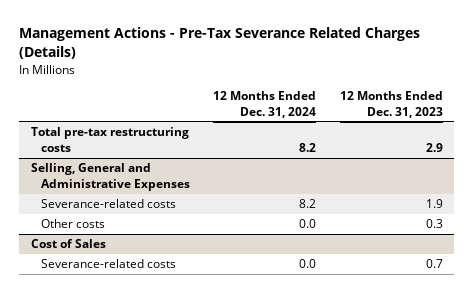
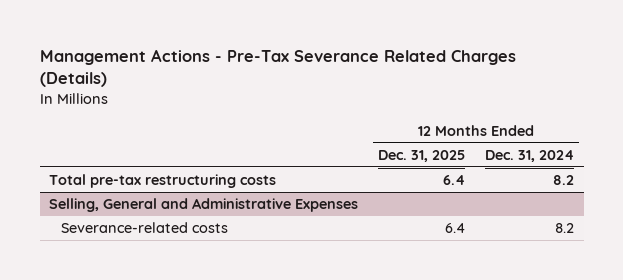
- | 12 Months Ended Dec. 31, 2024 | 12 Months Ended Dec. 31, 2023
+ | 12 Months Ended Dec. 31, 2025 | 12 Months Ended Dec. 31, 2024
@ Selling, General and Administrative Expenses
- Other costs | 0.0 | 0.3
- Cost of Sales
- Severance-related costs | 0.0 | 0.7

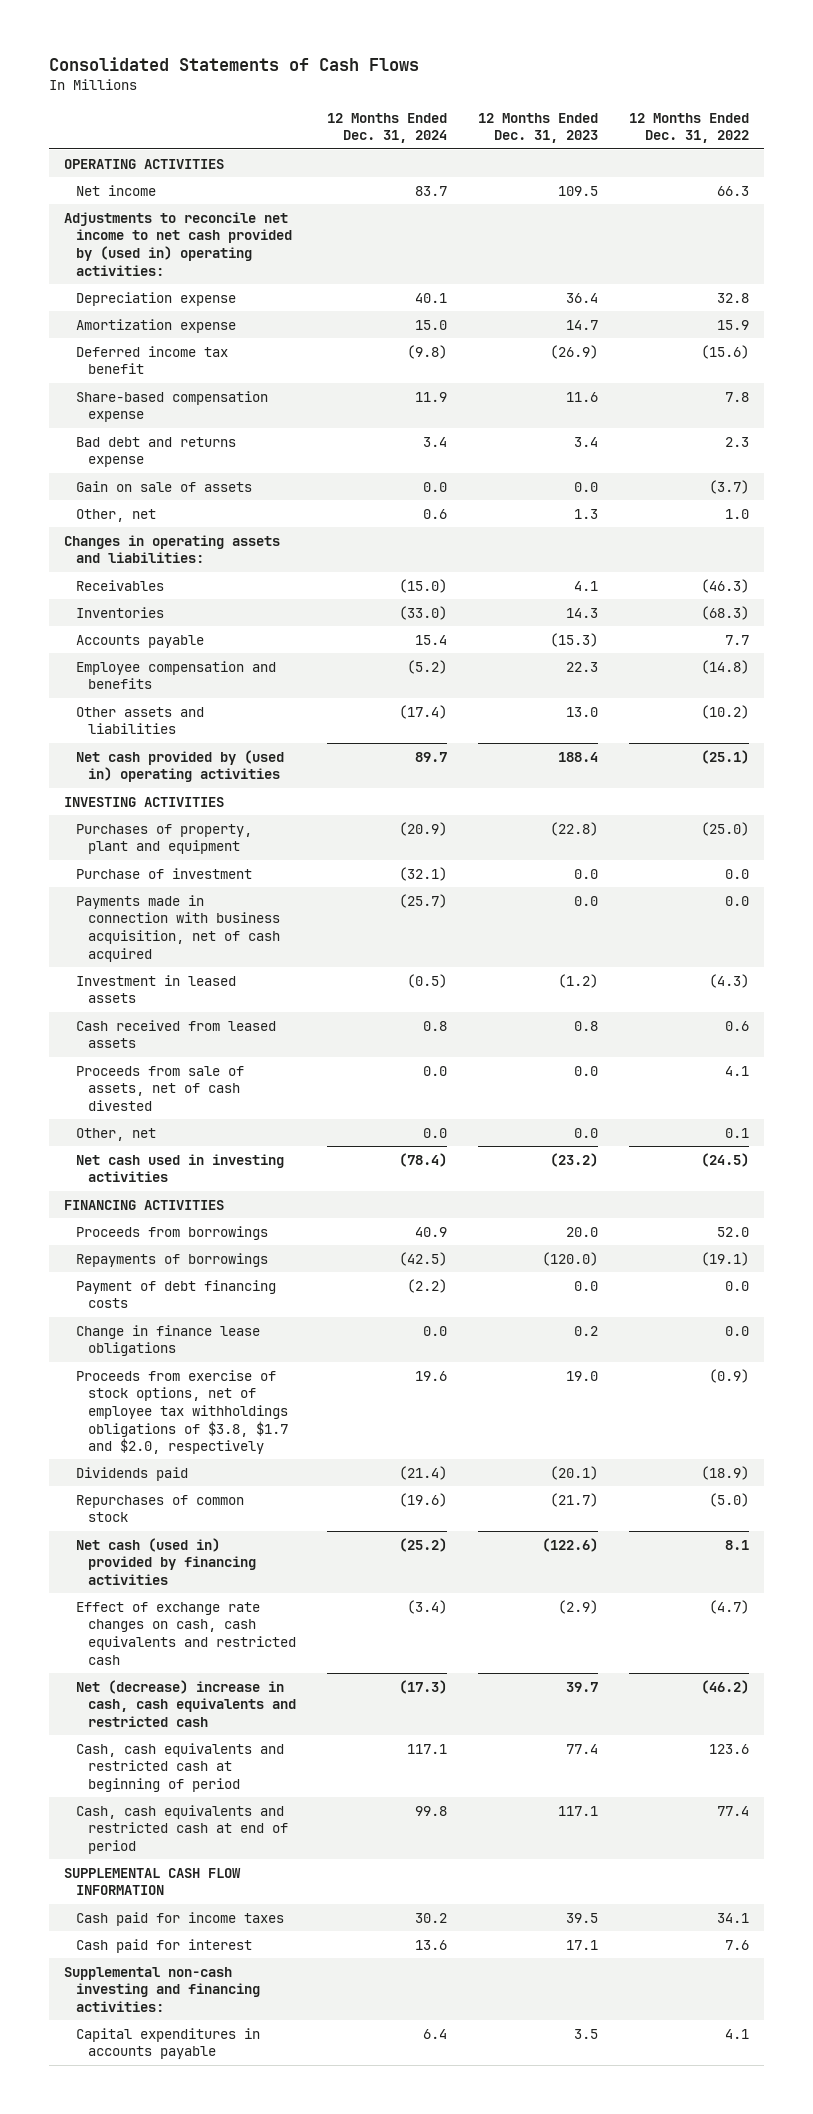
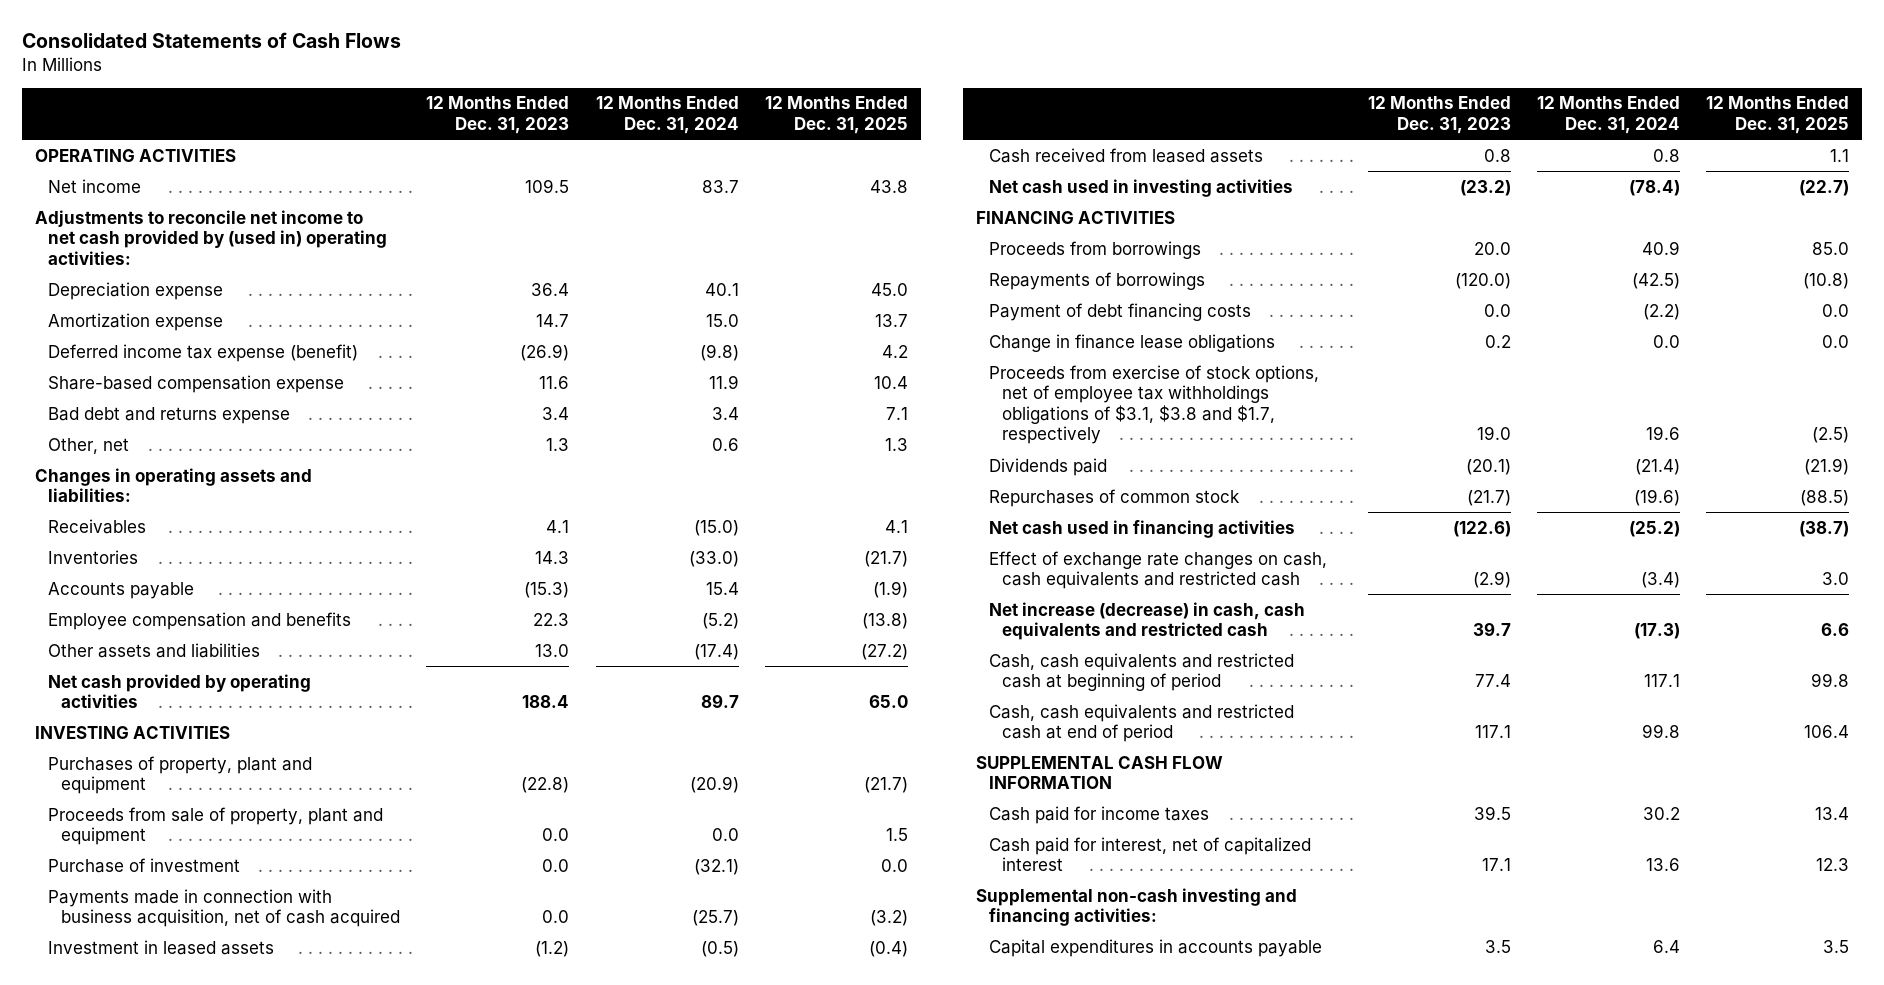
- | 12 Months Ended Dec. 31, 2024 | 12 Months Ended Dec. 31, 2023 | 12 Months Ended Dec. 31, 2022
+ | 12 Months Ended Dec. 31, 2023 | 12 Months Ended Dec. 31, 2024 | 12 Months Ended Dec. 31, 2025
- Deferred income tax benefit | (9.8) | (26.9) | (15.6)
+ Deferred income tax expense (benefit) | (26.9) | (9.8) | 4.2
- Gain on sale of assets | 0.0 | 0.0 | (3.7)
- Net cash provided by (used in) operating activities | 89.7 | 188.4 | (25.1)
+ Net cash provided by operating activities | 188.4 | 89.7 | 65.0
+ Proceeds from sale of property, plant and equipment | 0.0 | 0.0 | 1.5
- Proceeds from sale of assets, net of cash divested | 0.0 | 0.0 | 4.1
- Other, net | 0.0 | 0.0 | 0.1
- Proceeds from exercise of stock options, net of employee tax withholdings obligations of $3.8, $1.7 and $2.0, respectively | 19.6 | 19.0 | (0.9)
+ Proceeds from exercise of stock options, net of employee tax withholdings obligations of $3.1, $3.8 and $1.7, respectively | 19.0 | 19.6 | (2.5)
- Net cash (used in) provided by financing activities | (25.2) | (122.6) | 8.1
+ Net cash used in financing activities | (122.6) | (25.2) | (38.7)
- Net (decrease) increase in cash, cash equivalents and restricted cash | (17.3) | 39.7 | (46.2)
+ Net increase (decrease) in cash, cash equivalents and restricted cash | 39.7 | (17.3) | 6.6
- Cash paid for interest | 13.6 | 17.1 | 7.6
+ Cash paid for interest, net of capitalized interest | 17.1 | 13.6 | 12.3

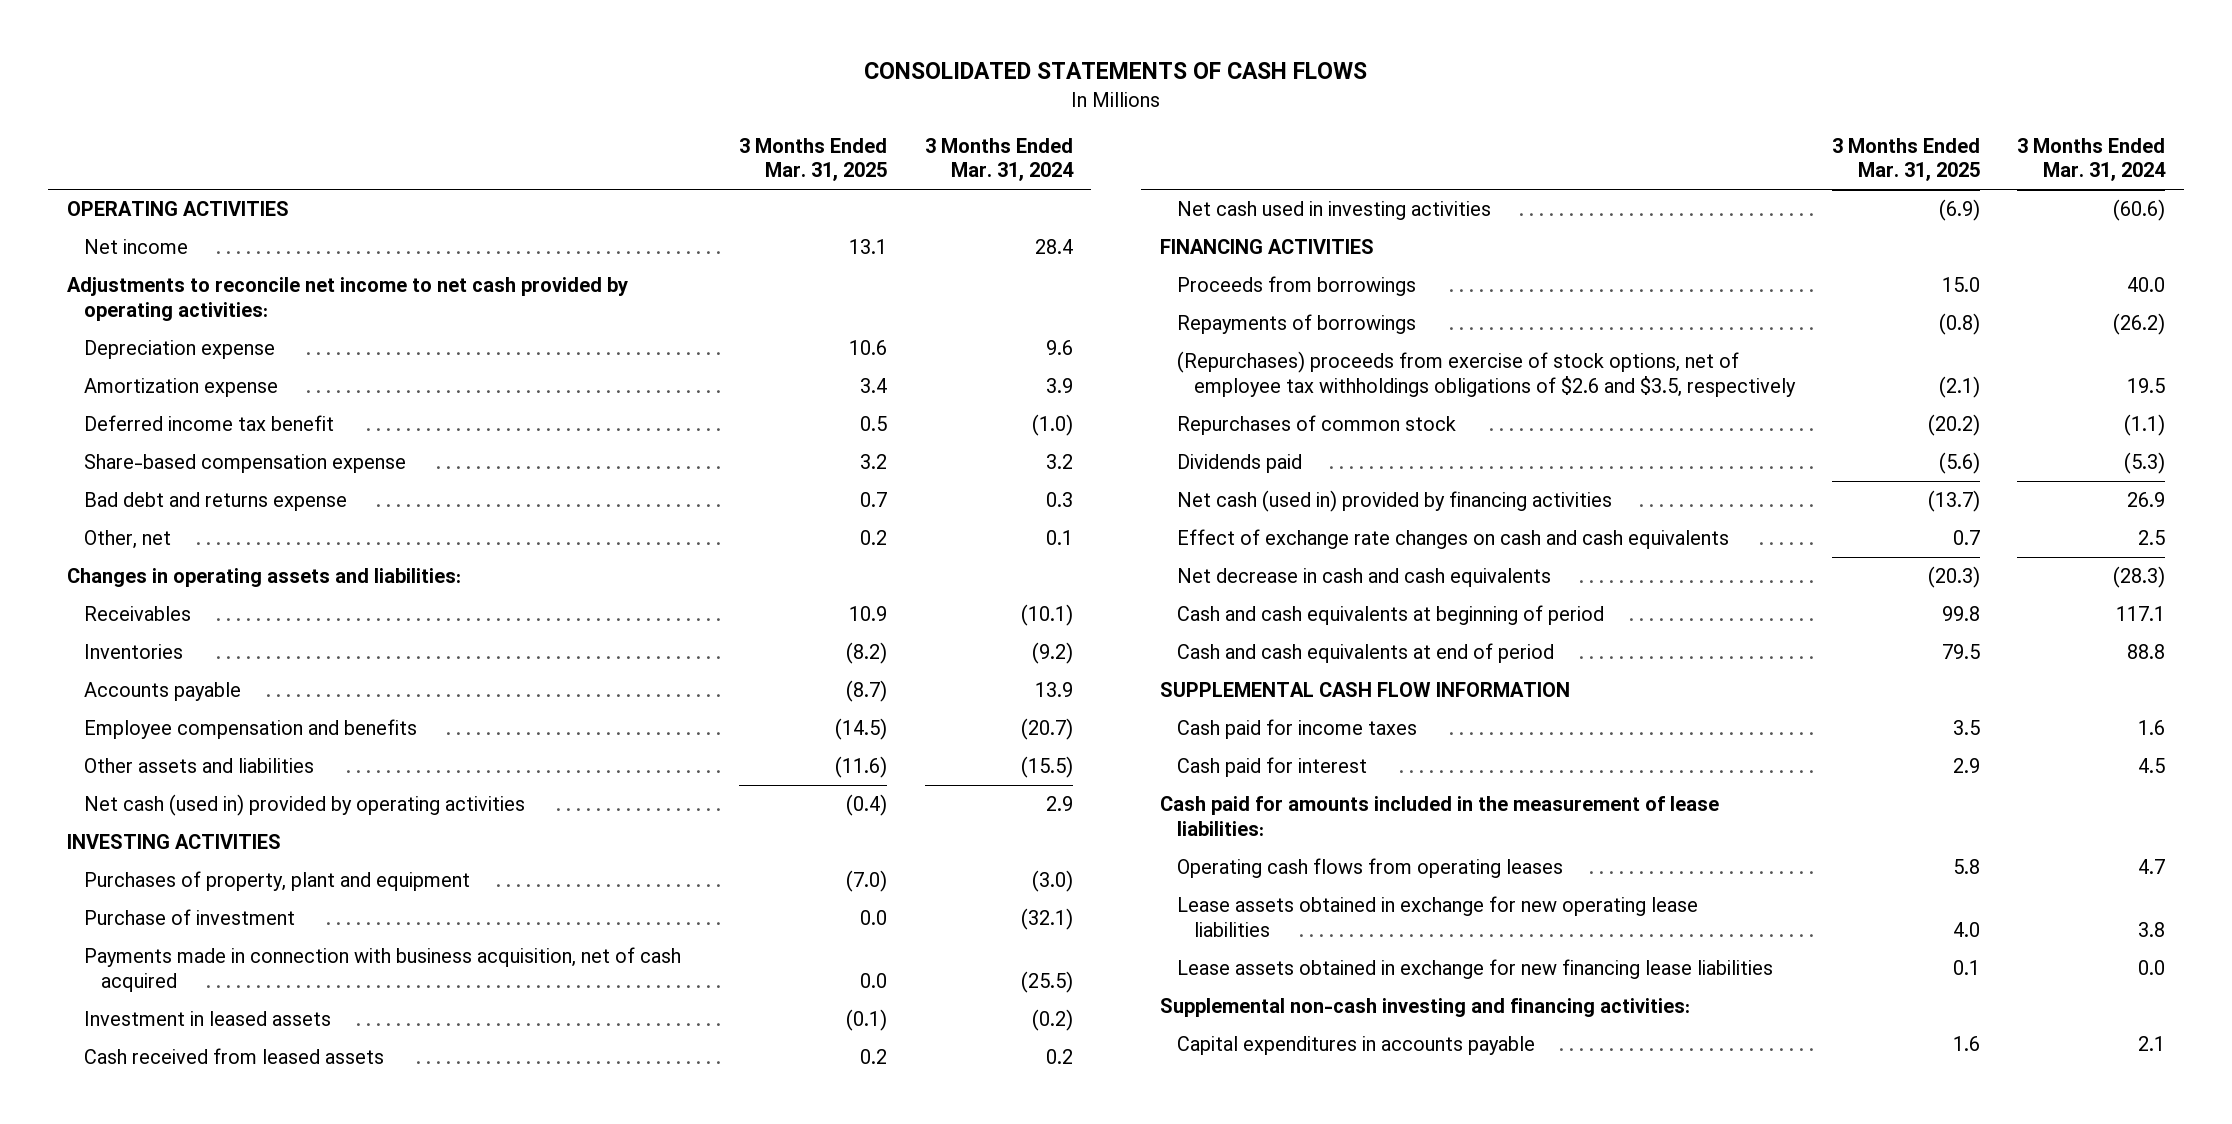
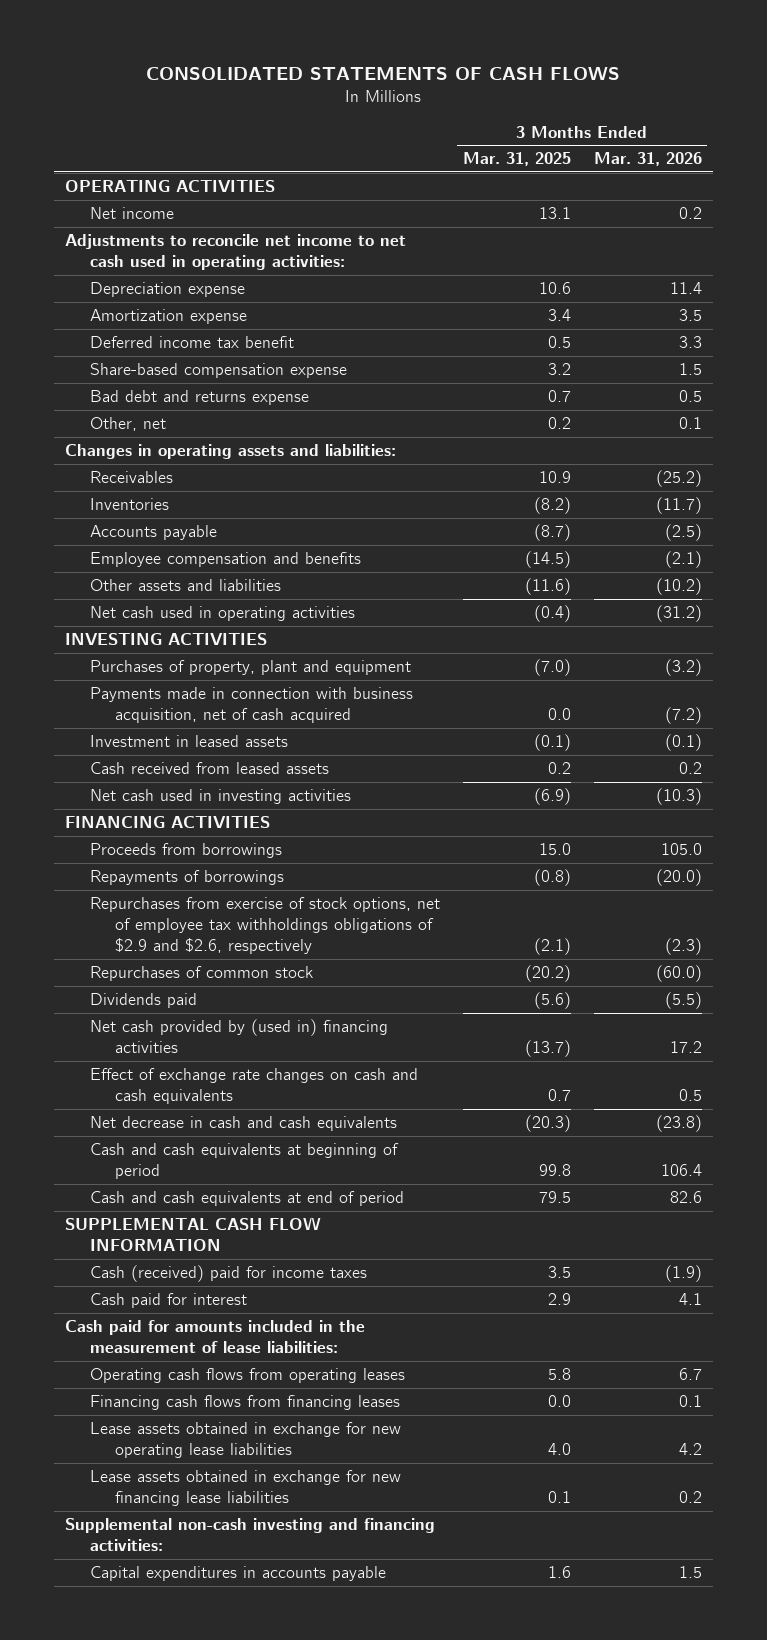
- | 3 Months Ended Mar. 31, 2025 | 3 Months Ended Mar. 31, 2024
+ | 3 Months Ended Mar. 31, 2025 | 3 Months Ended Mar. 31, 2026
- Adjustments to reconcile net income to net cash provided by operating activities:
+ Adjustments to reconcile net income to net cash used in operating activities:
- Net cash (used in) provided by operating activities | (0.4) | 2.9
+ Net cash used in operating activities | (0.4) | (31.2)
- Purchase of investment | 0.0 | (32.1)
- (Repurchases) proceeds from exercise of stock options, net of employee tax withholdings obligations of $2.6 and $3.5, respectively | (2.1) | 19.5
+ Repurchases from exercise of stock options, net of employee tax withholdings obligations of $2.9 and $2.6, respectively | (2.1) | (2.3)
- Net cash (used in) provided by financing activities | (13.7) | 26.9
+ Net cash provided by (used in) financing activities | (13.7) | 17.2
- Cash paid for income taxes | 3.5 | 1.6
+ Cash (received) paid for income taxes | 3.5 | (1.9)
+ Financing cash flows from financing leases | 0.0 | 0.1

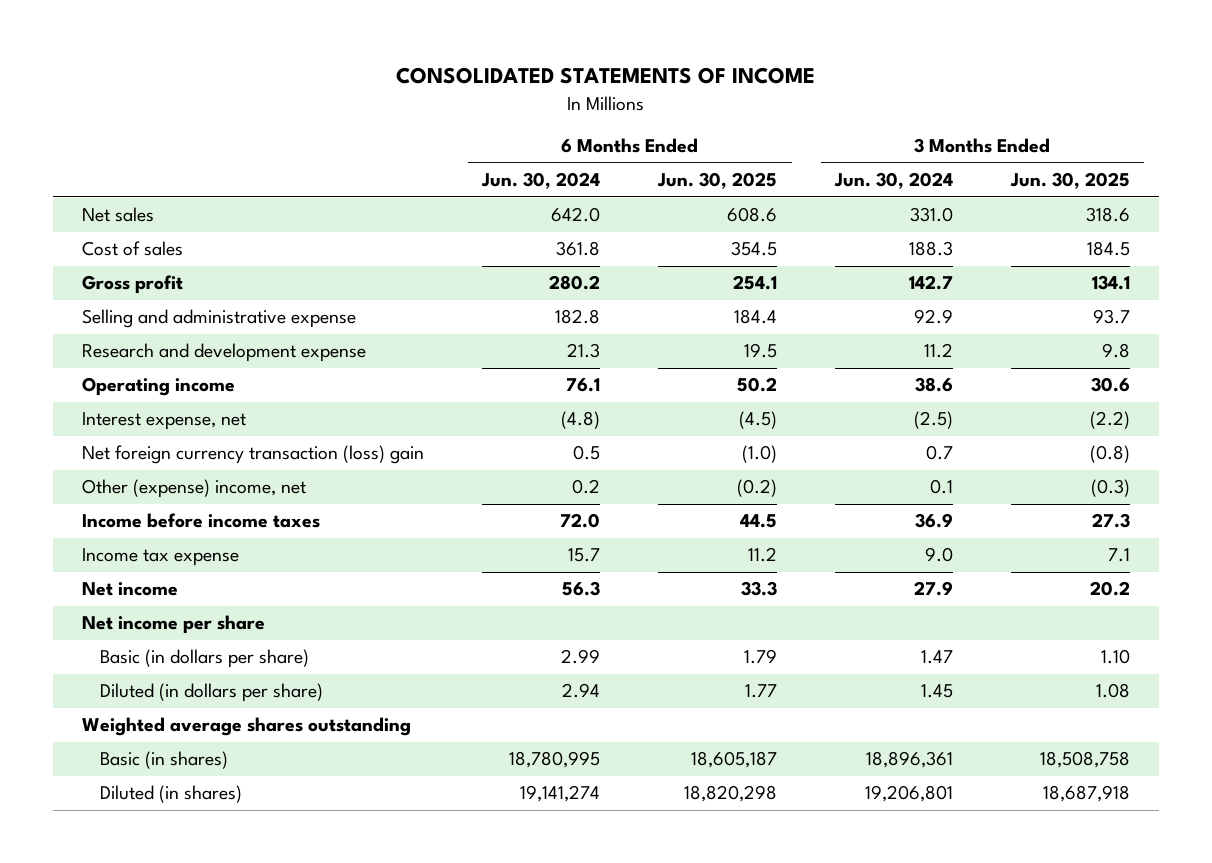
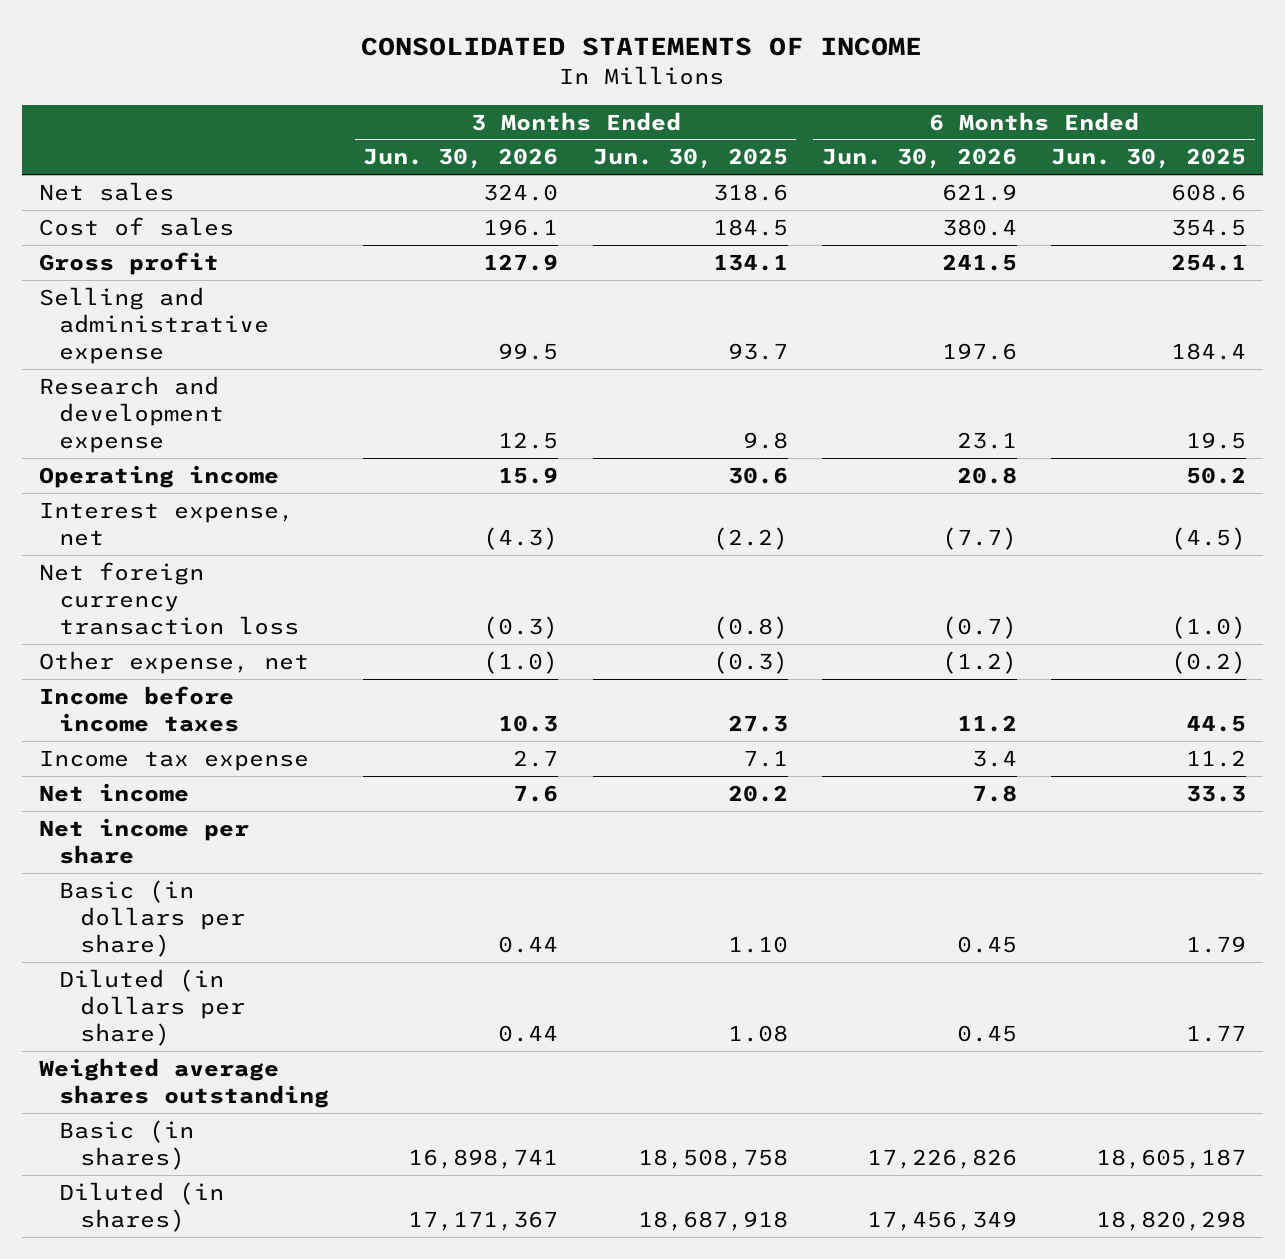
- | 6 Months Ended Jun. 30, 2024 | 6 Months Ended Jun. 30, 2025 | 3 Months Ended Jun. 30, 2024 | 3 Months Ended Jun. 30, 2025
+ | 3 Months Ended Jun. 30, 2026 | 3 Months Ended Jun. 30, 2025 | 6 Months Ended Jun. 30, 2026 | 6 Months Ended Jun. 30, 2025
- Net foreign currency transaction (loss) gain | 0.5 | (1.0) | 0.7 | (0.8)
- Other (expense) income, net | 0.2 | (0.2) | 0.1 | (0.3)
+ Net foreign currency transaction loss | (0.3) | (0.8) | (0.7) | (1.0)
+ Other expense, net | (1.0) | (0.3) | (1.2) | (0.2)

